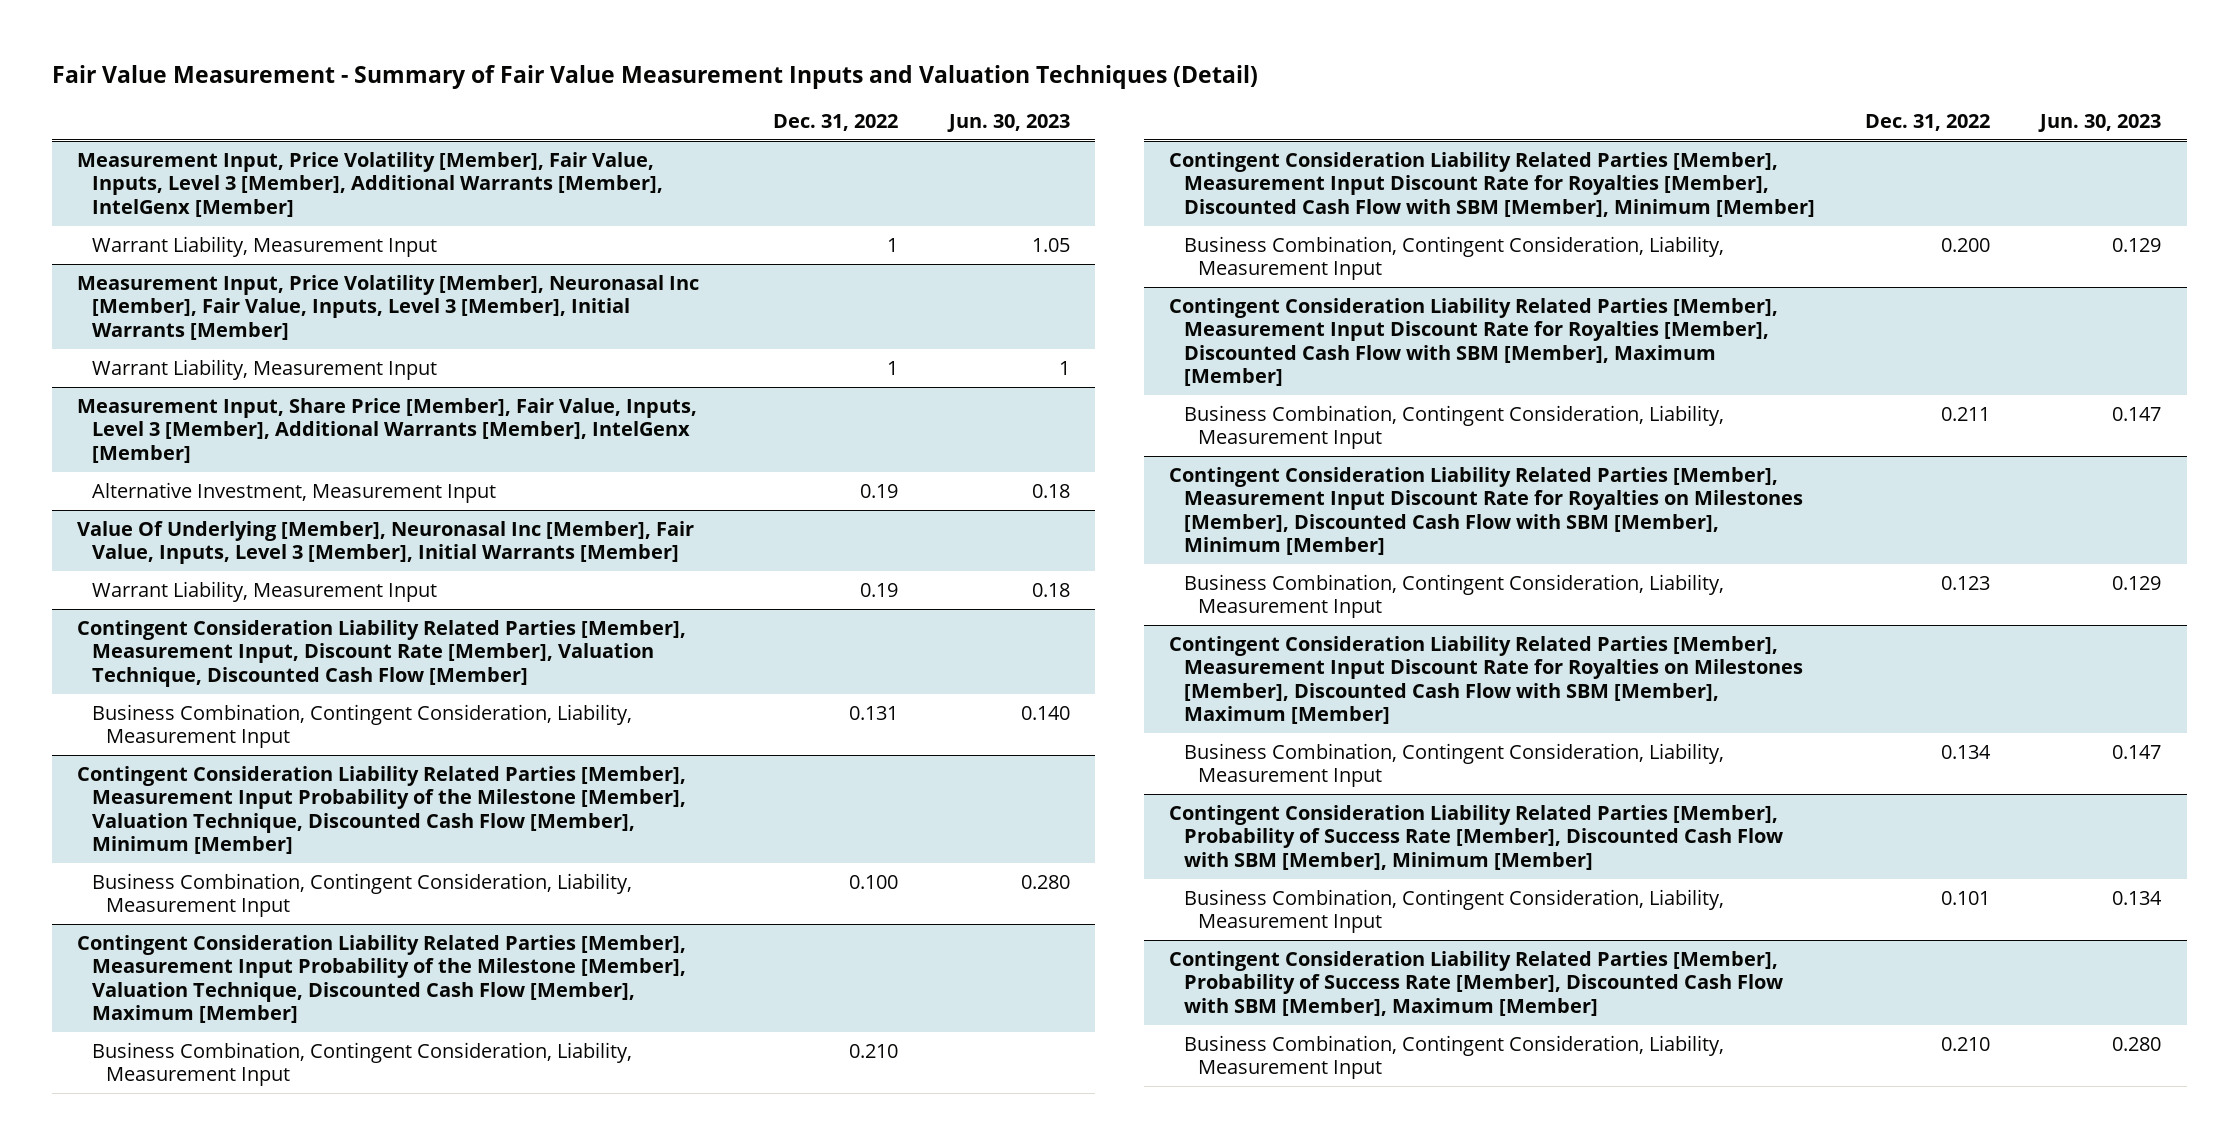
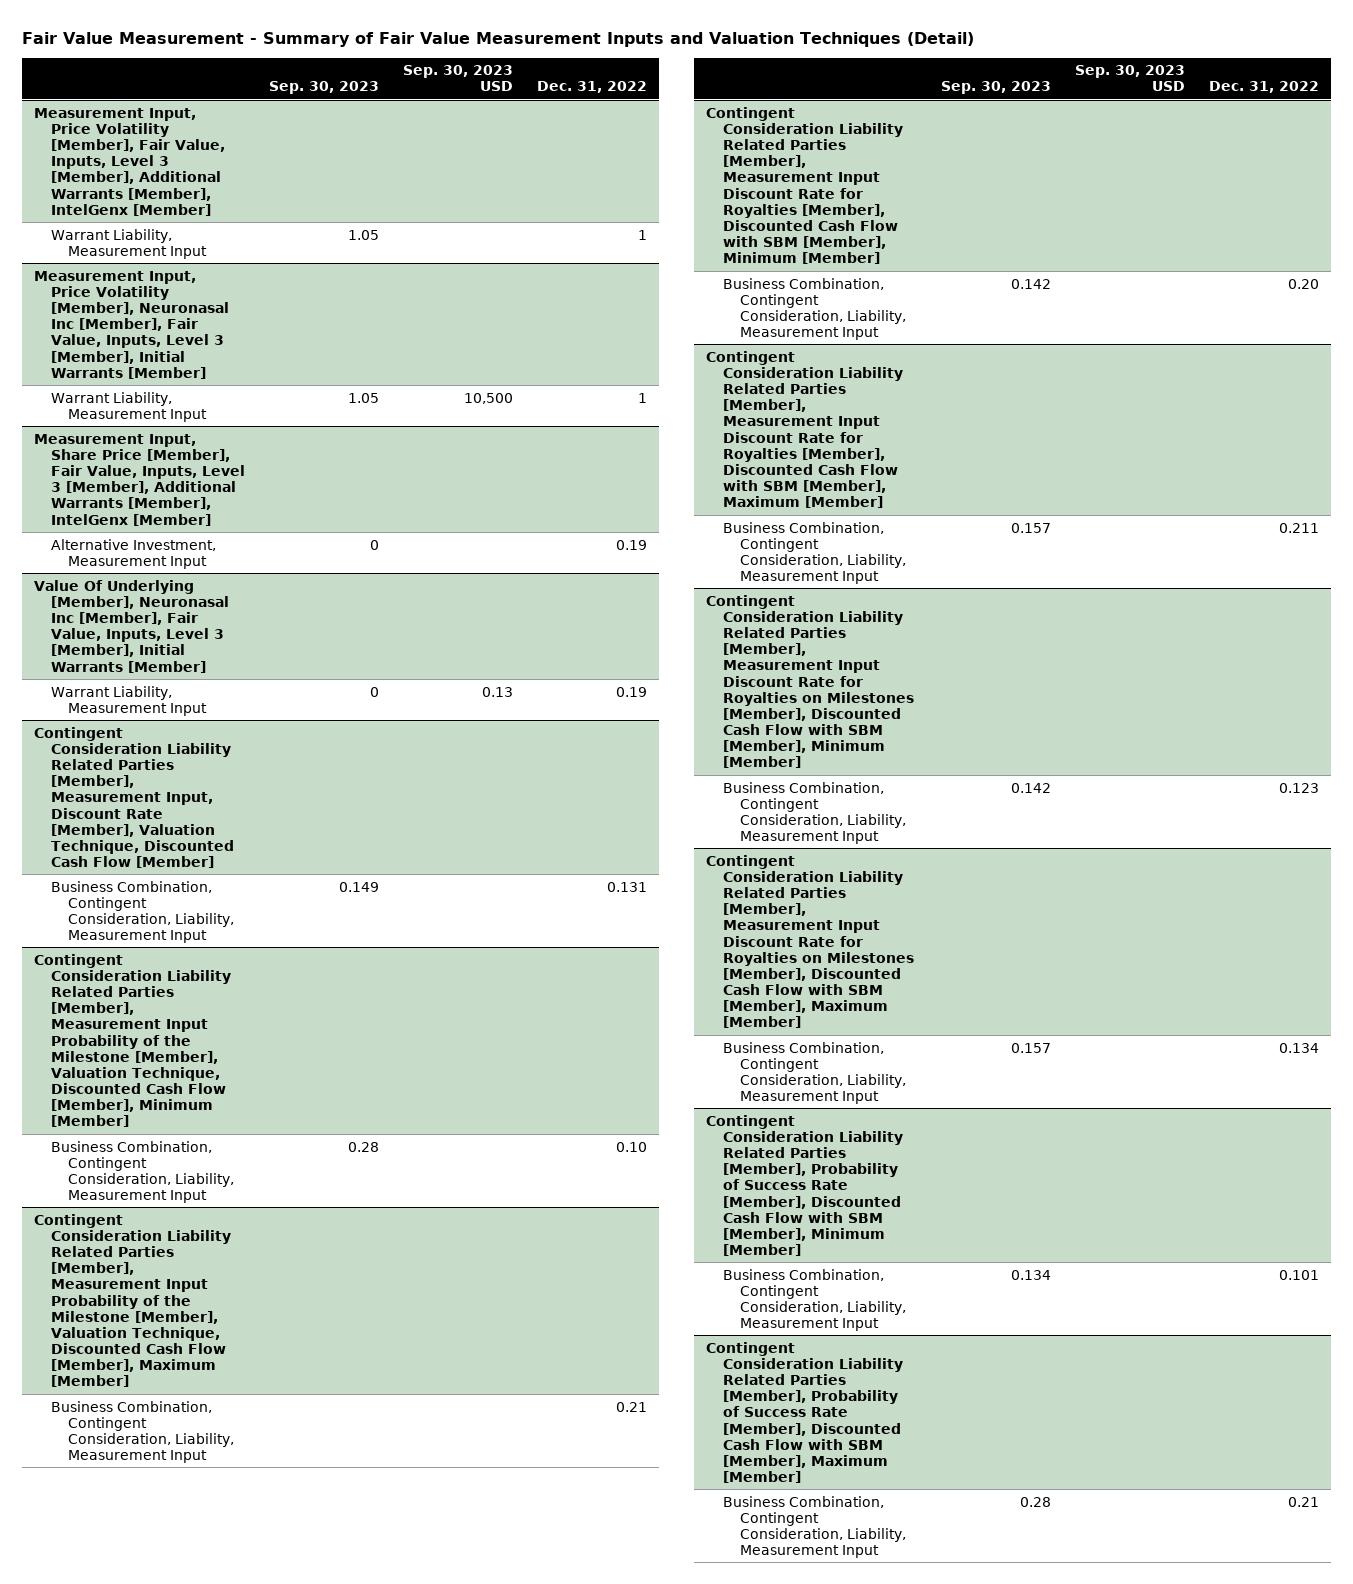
- | Dec. 31, 2022 | Jun. 30, 2023
+ | Sep. 30, 2023 | Sep. 30, 2023 USD | Dec. 31, 2022
@ Contingent Consideration Liability Related Parties [Member], Measurement Input Probability of the Milestone [Member], Valuation Technique, Discounted Cash Flow [Member], Minimum [Member]
- Business Combination, Contingent Consideration, Liability, Measurement Input | 0.100 | 0.280
+ Business Combination, Contingent Consideration, Liability, Measurement Input | 0.28 | | 0.10
@ Contingent Consideration Liability Related Parties [Member], Measurement Input Probability of the Milestone [Member], Valuation Technique, Discounted Cash Flow [Member], Maximum [Member]
- Business Combination, Contingent Consideration, Liability, Measurement Input | 0.210 |
+ Business Combination, Contingent Consideration, Liability, Measurement Input | | | 0.21
@ Contingent Consideration Liability Related Parties [Member], Measurement Input Discount Rate for Royalties [Member], Discounted Cash Flow with SBM [Member], Minimum [Member]
- Business Combination, Contingent Consideration, Liability, Measurement Input | 0.200 | 0.129
+ Business Combination, Contingent Consideration, Liability, Measurement Input | 0.142 | | 0.20
@ Contingent Consideration Liability Related Parties [Member], Probability of Success Rate [Member], Discounted Cash Flow with SBM [Member], Maximum [Member]
- Business Combination, Contingent Consideration, Liability, Measurement Input | 0.210 | 0.280
+ Business Combination, Contingent Consideration, Liability, Measurement Input | 0.28 | | 0.21

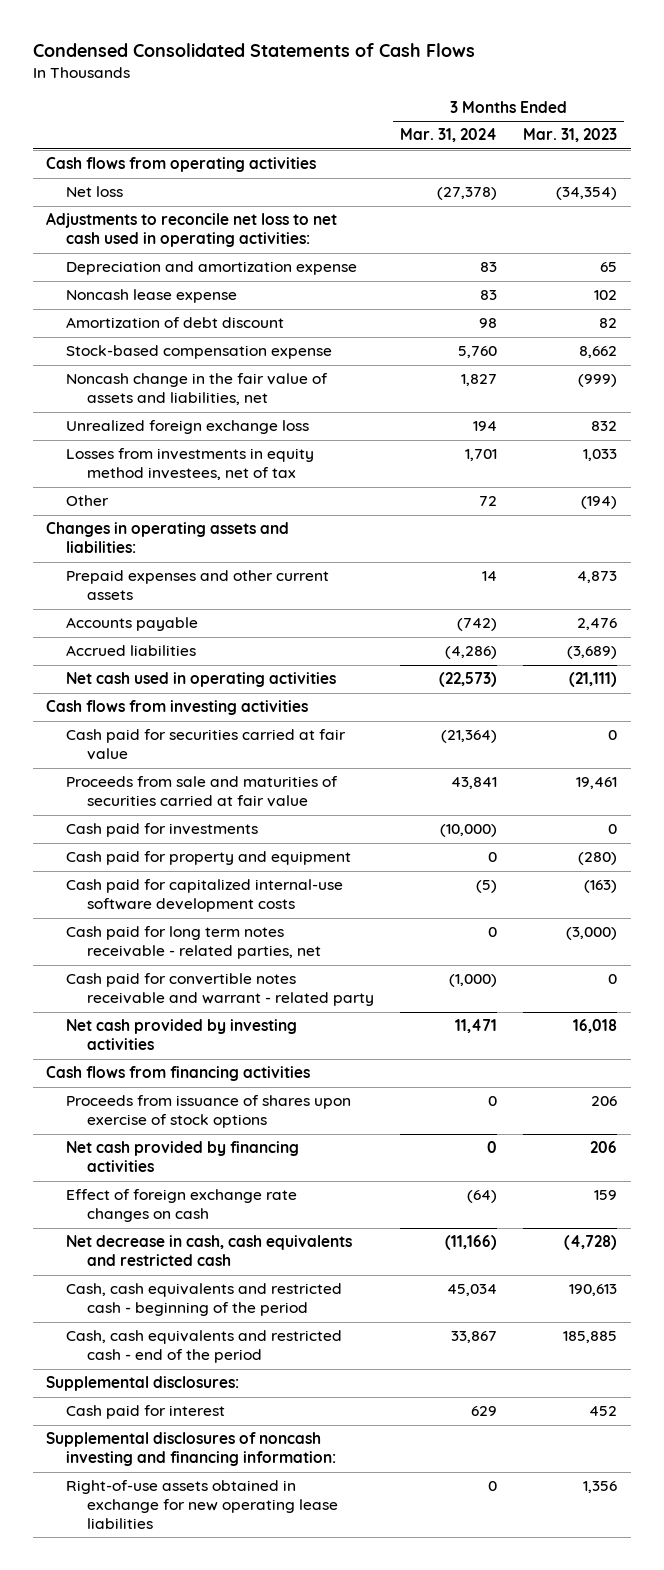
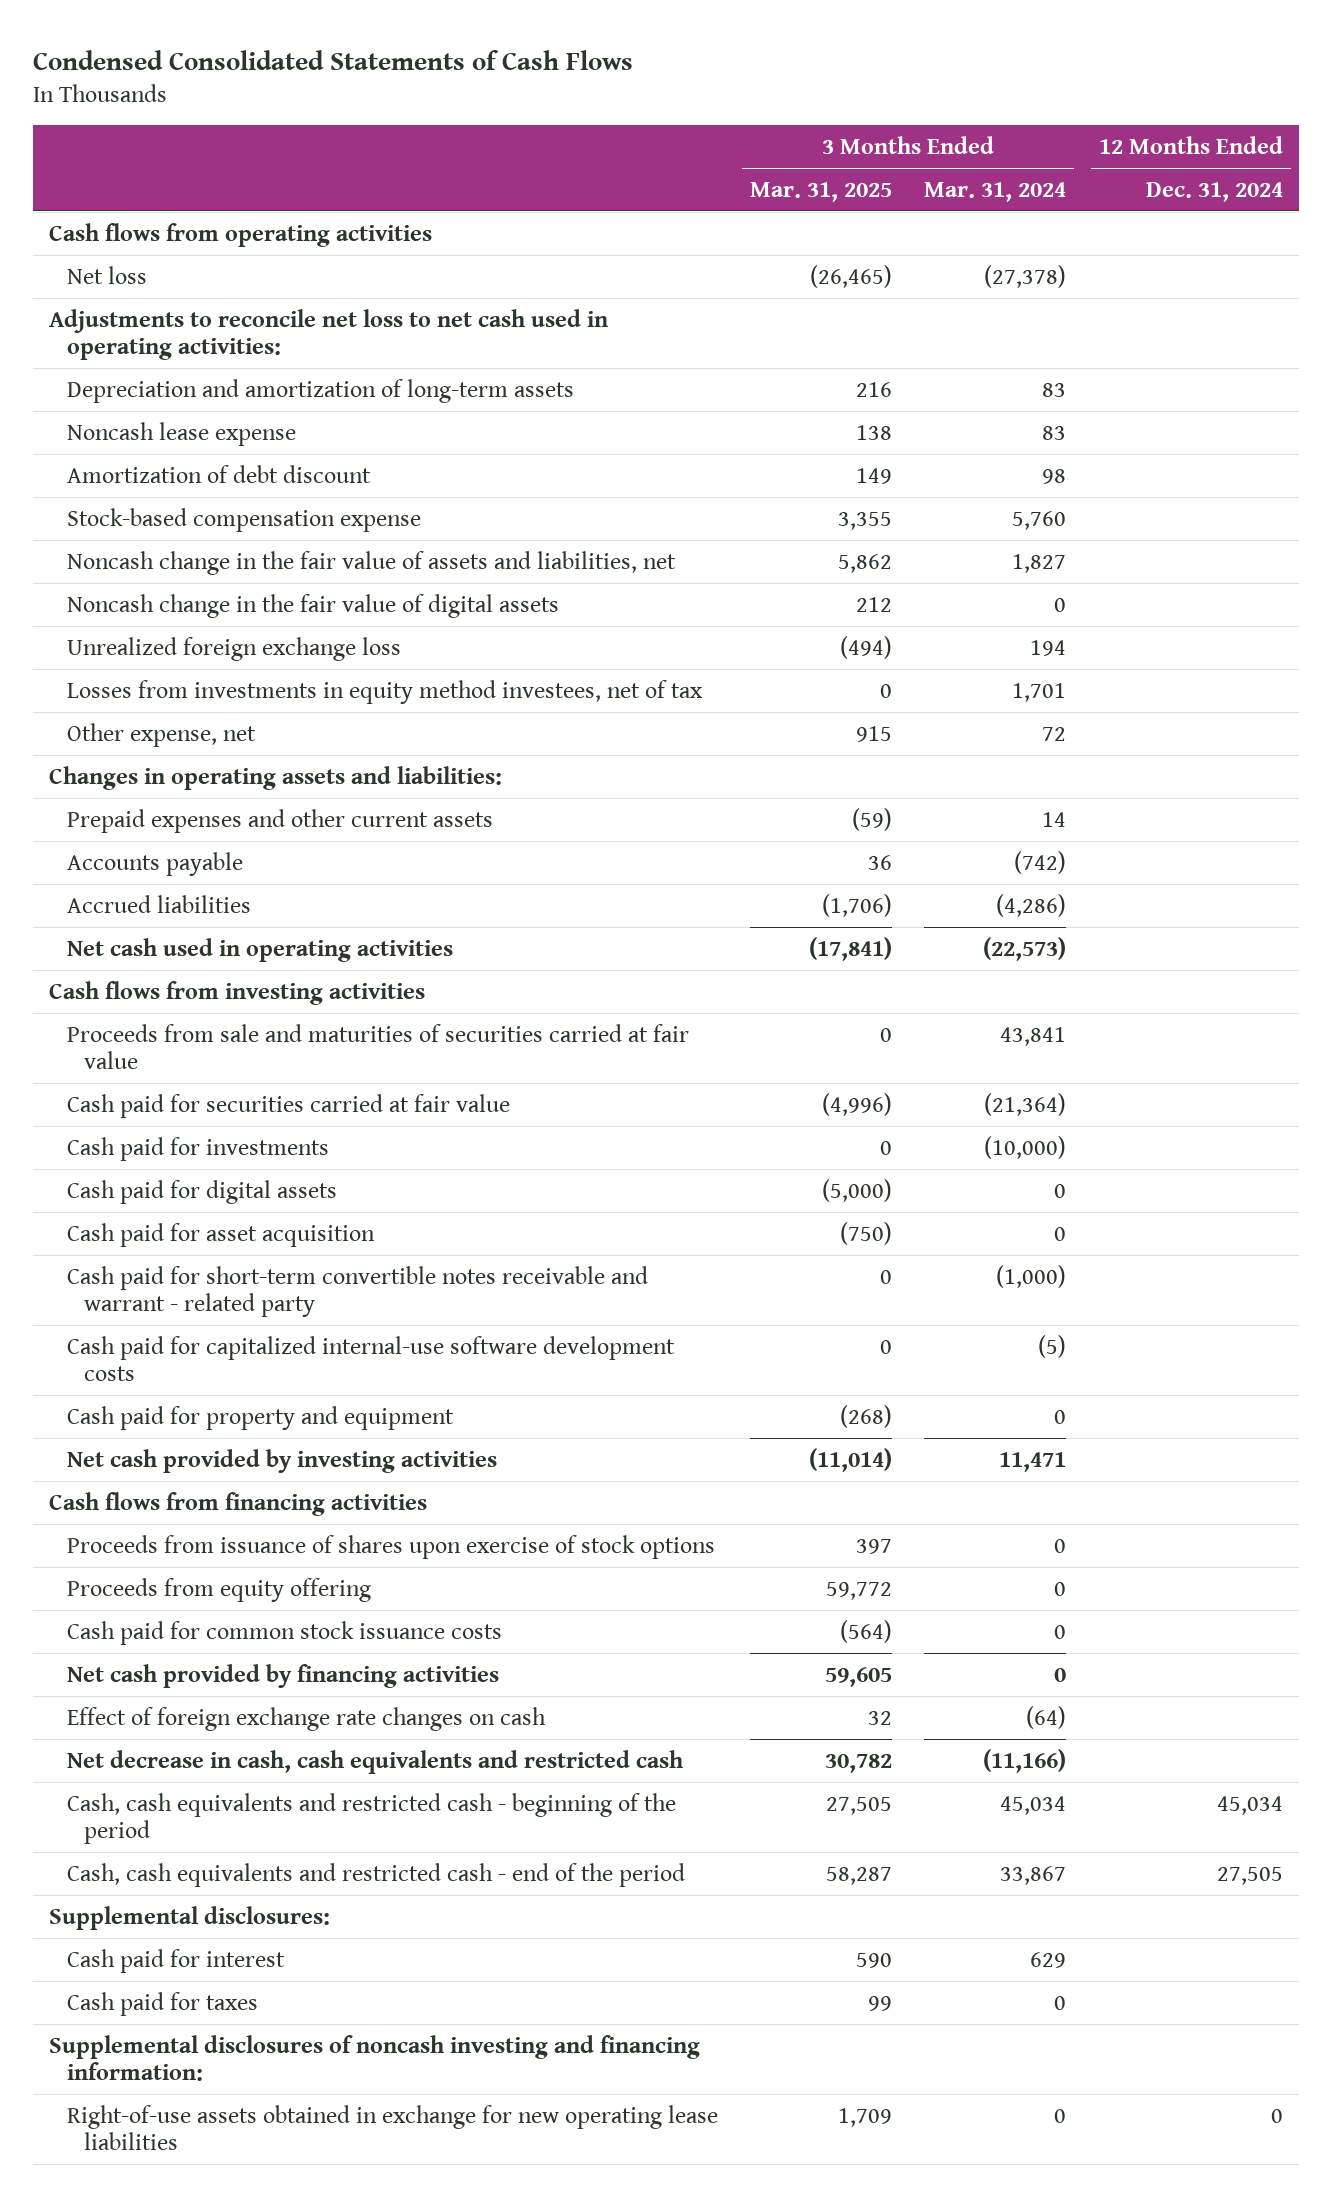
- | 3 Months Ended Mar. 31, 2024 | 3 Months Ended Mar. 31, 2023
+ | 3 Months Ended Mar. 31, 2025 | 3 Months Ended Mar. 31, 2024 | 12 Months Ended Dec. 31, 2024
- Depreciation and amortization expense | 83 | 65
+ Depreciation and amortization of long-term assets | 216 | 83 |
+ Noncash change in the fair value of digital assets | 212 | 0 |
- Other | 72 | (194)
+ Other expense, net | 915 | 72 |
moved down: Cash paid for securities carried at fair value | (4,996) | (21,364) |
+ Cash paid for digital assets | (5,000) | 0 |
+ Cash paid for asset acquisition | (750) | 0 |
+ Cash paid for short-term convertible notes receivable and warrant - related party | 0 | (1,000) |
- Cash paid for long term notes receivable - related parties, net | 0 | (3,000)
- Cash paid for convertible notes receivable and warrant - related party | (1,000) | 0
moved down: Cash paid for property and equipment | (268) | 0 |
+ Proceeds from equity offering | 59,772 | 0 |
+ Cash paid for common stock issuance costs | (564) | 0 |
+ Cash paid for taxes | 99 | 0 |

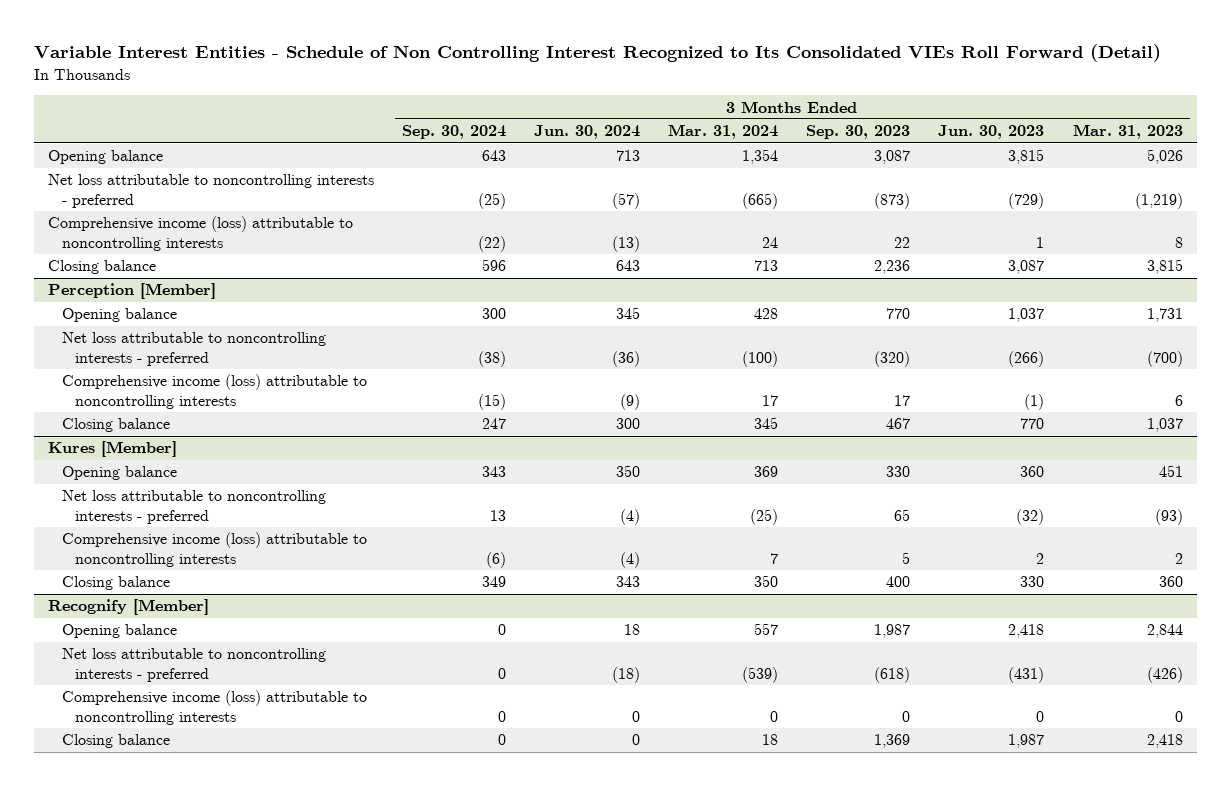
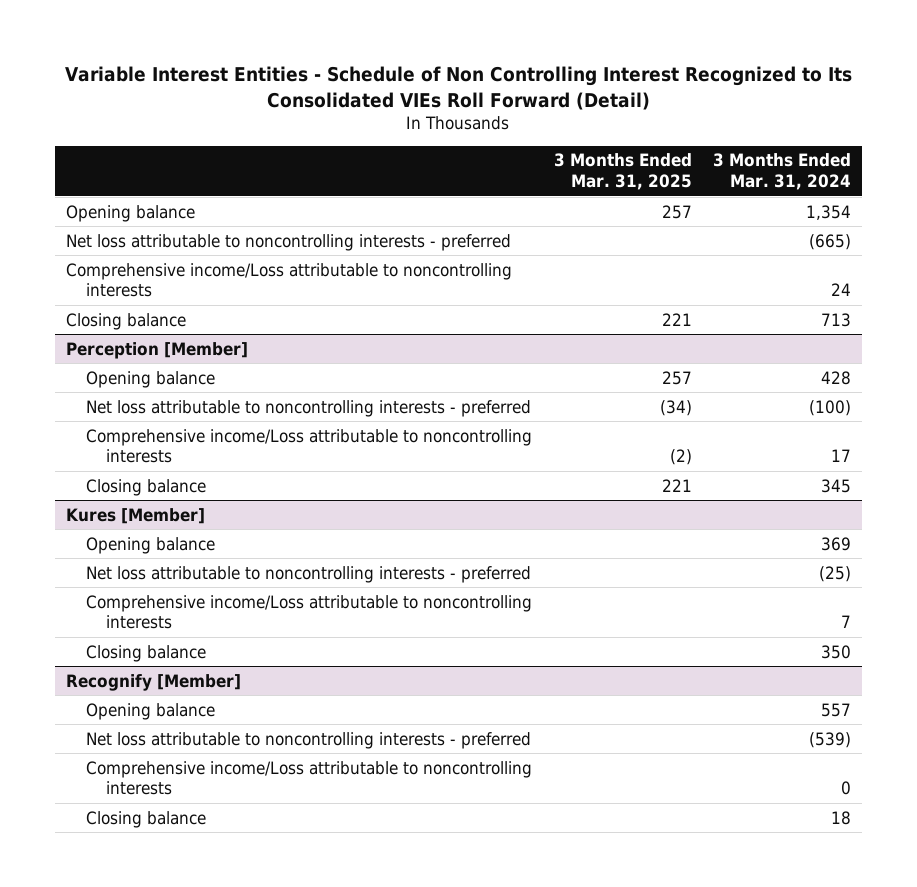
- | 3 Months Ended Sep. 30, 2024 | 3 Months Ended Jun. 30, 2024 | 3 Months Ended Mar. 31, 2024 | 3 Months Ended Sep. 30, 2023 | 3 Months Ended Jun. 30, 2023 | 3 Months Ended Mar. 31, 2023
+ | 3 Months Ended Mar. 31, 2025 | 3 Months Ended Mar. 31, 2024
- Comprehensive income (loss) attributable to noncontrolling interests | (22) | (13) | 24 | 22 | 1 | 8
+ Comprehensive income/Loss attributable to noncontrolling interests | | 24
@ Perception [Member]
- Comprehensive income (loss) attributable to noncontrolling interests | (15) | (9) | 17 | 17 | (1) | 6
+ Comprehensive income/Loss attributable to noncontrolling interests | (2) | 17
@ Kures [Member]
- Comprehensive income (loss) attributable to noncontrolling interests | (6) | (4) | 7 | 5 | 2 | 2
+ Comprehensive income/Loss attributable to noncontrolling interests | | 7
@ Recognify [Member]
- Comprehensive income (loss) attributable to noncontrolling interests | 0 | 0 | 0 | 0 | 0 | 0
+ Comprehensive income/Loss attributable to noncontrolling interests | | 0

